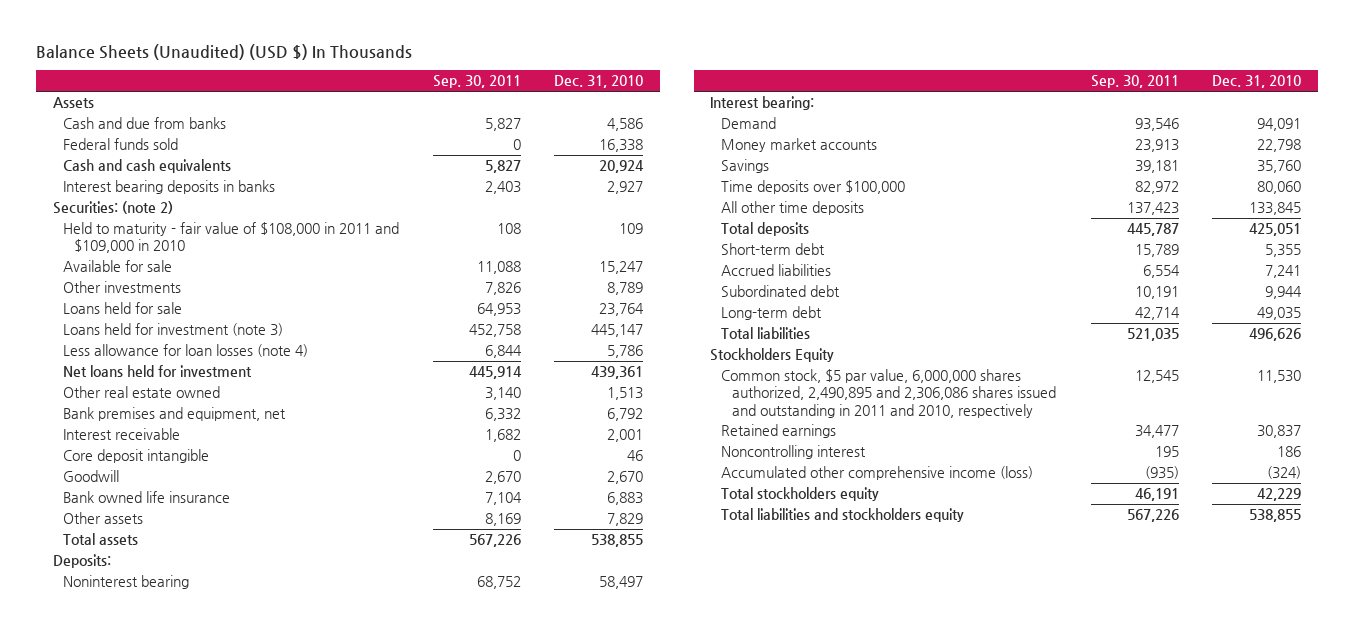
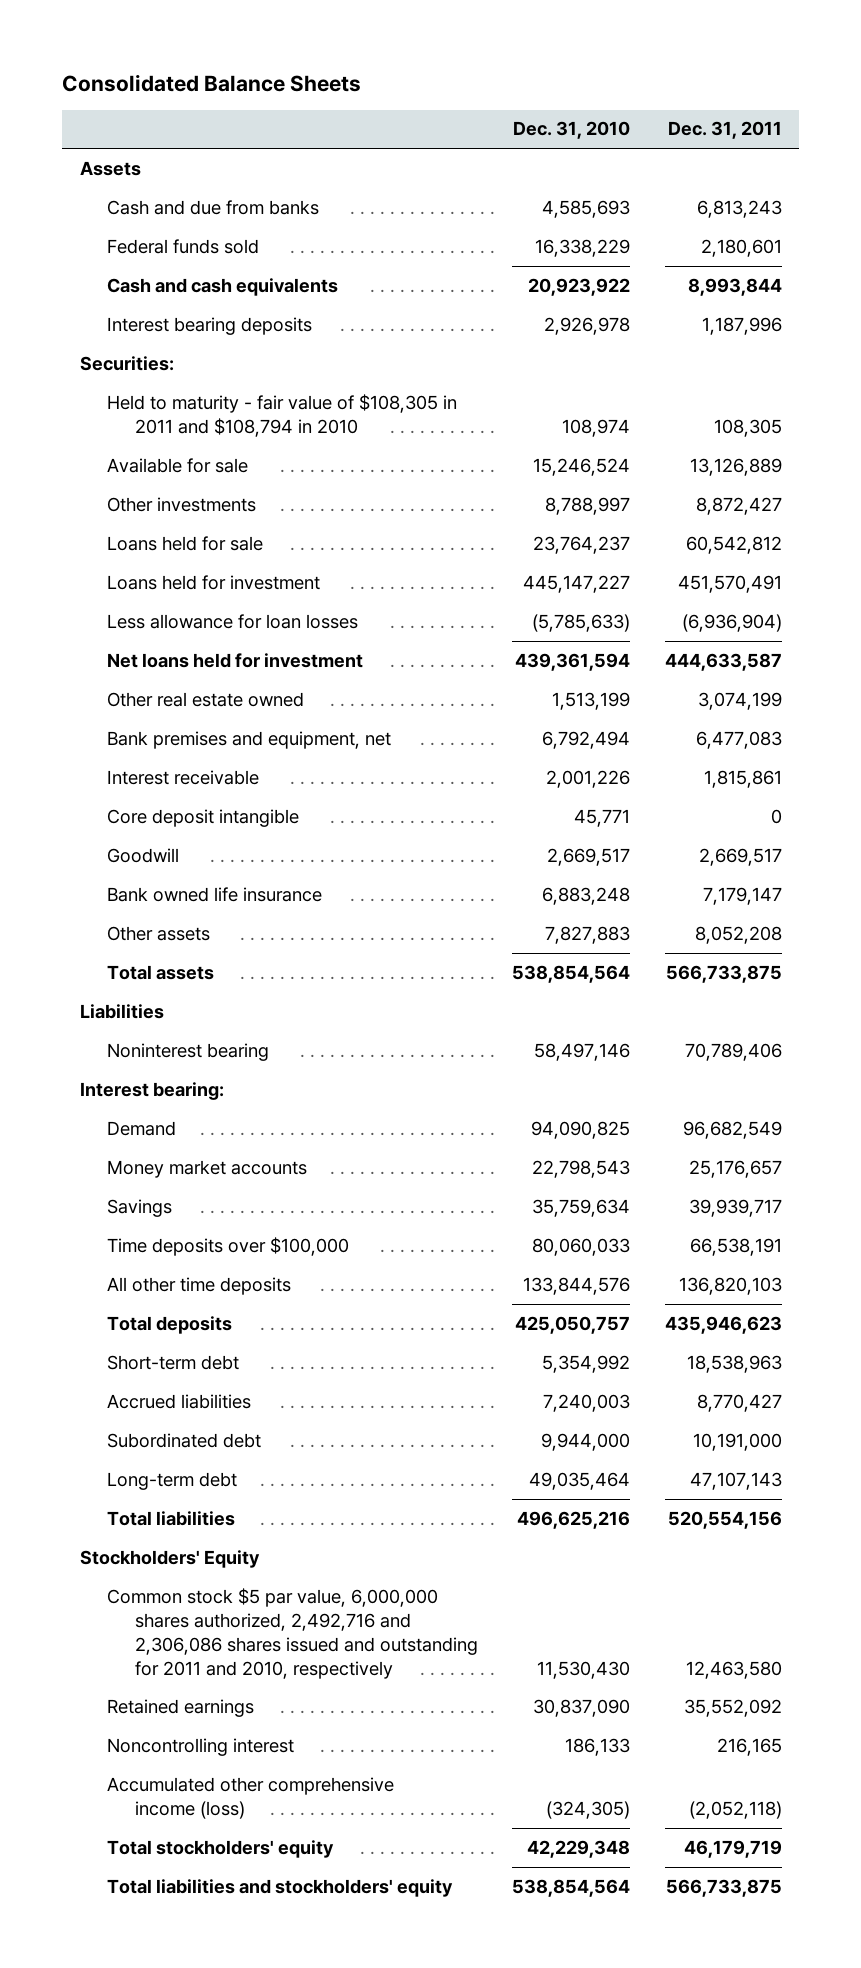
- Balance Sheets (Unaudited) (USD $) In Thousands
+ Consolidated Balance Sheets
- | Sep. 30, 2011 | Dec. 31, 2010
+ | Dec. 31, 2010 | Dec. 31, 2011
- Cash and due from banks | 5,827 | 4,586
- Federal funds sold | 0 | 16,338
- Cash and cash equivalents | 5,827 | 20,924
- Interest bearing deposits in banks | 2,403 | 2,927
- Securities: (note 2)
- Held to maturity - fair value of $108,000 in 2011 and $109,000 in 2010 | 108 | 109
- Available for sale | 11,088 | 15,247
- Other investments | 7,826 | 8,789
- Loans held for sale | 64,953 | 23,764
- Loans held for investment (note 3) | 452,758 | 445,147
- Less allowance for loan losses (note 4) | 6,844 | 5,786
- Net loans held for investment | 445,914 | 439,361
- Other real estate owned | 3,140 | 1,513
- Bank premises and equipment, net | 6,332 | 6,792
- Interest receivable | 1,682 | 2,001
- Core deposit intangible | 0 | 46
- Goodwill | 2,670 | 2,670
- Bank owned life insurance | 7,104 | 6,883
- Other assets | 8,169 | 7,829
- Total assets | 567,226 | 538,855
- Deposits:
- Noninterest bearing | 68,752 | 58,497
+ Cash and due from banks | 4,585,693 | 6,813,243
+ Federal funds sold | 16,338,229 | 2,180,601
+ Cash and cash equivalents | 20,923,922 | 8,993,844
+ Interest bearing deposits | 2,926,978 | 1,187,996
+ Securities:
+ Held to maturity - fair value of $108,305 in 2011 and $108,794 in 2010 | 108,974 | 108,305
+ Available for sale | 15,246,524 | 13,126,889
+ Other investments | 8,788,997 | 8,872,427
+ Loans held for sale | 23,764,237 | 60,542,812
+ Loans held for investment | 445,147,227 | 451,570,491
+ Less allowance for loan losses | (5,785,633) | (6,936,904)
+ Net loans held for investment | 439,361,594 | 444,633,587
+ Other real estate owned | 1,513,199 | 3,074,199
+ Bank premises and equipment, net | 6,792,494 | 6,477,083
+ Interest receivable | 2,001,226 | 1,815,861
+ Core deposit intangible | 45,771 | 0
+ Goodwill | 2,669,517 | 2,669,517
+ Bank owned life insurance | 6,883,248 | 7,179,147
+ Other assets | 7,827,883 | 8,052,208
+ Total assets | 538,854,564 | 566,733,875
+ Liabilities
+ Noninterest bearing | 58,497,146 | 70,789,406
- Demand | 93,546 | 94,091
- Money market accounts | 23,913 | 22,798
- Savings | 39,181 | 35,760
- Time deposits over $100,000 | 82,972 | 80,060
- All other time deposits | 137,423 | 133,845
- Total deposits | 445,787 | 425,051
- Short-term debt | 15,789 | 5,355
- Accrued liabilities | 6,554 | 7,241
- Subordinated debt | 10,191 | 9,944
- Long-term debt | 42,714 | 49,035
- Total liabilities | 521,035 | 496,626
- Stockholders Equity
- Common stock, $5 par value, 6,000,000 shares authorized, 2,490,895 and 2,306,086 shares issued and outstanding in 2011 and 2010, respectively | 12,545 | 11,530
- Retained earnings | 34,477 | 30,837
- Noncontrolling interest | 195 | 186
- Accumulated other comprehensive income (loss) | (935) | (324)
- Total stockholders equity | 46,191 | 42,229
- Total liabilities and stockholders equity | 567,226 | 538,855
+ Demand | 94,090,825 | 96,682,549
+ Money market accounts | 22,798,543 | 25,176,657
+ Savings | 35,759,634 | 39,939,717
+ Time deposits over $100,000 | 80,060,033 | 66,538,191
+ All other time deposits | 133,844,576 | 136,820,103
+ Total deposits | 425,050,757 | 435,946,623
+ Short-term debt | 5,354,992 | 18,538,963
+ Accrued liabilities | 7,240,003 | 8,770,427
+ Subordinated debt | 9,944,000 | 10,191,000
+ Long-term debt | 49,035,464 | 47,107,143
+ Total liabilities | 496,625,216 | 520,554,156
+ Stockholders' Equity
+ Common stock $5 par value, 6,000,000 shares authorized, 2,492,716 and 2,306,086 shares issued and outstanding for 2011 and 2010, respectively | 11,530,430 | 12,463,580
+ Retained earnings | 30,837,090 | 35,552,092
+ Noncontrolling interest | 186,133 | 216,165
+ Accumulated other comprehensive income (loss) | (324,305) | (2,052,118)
+ Total stockholders' equity | 42,229,348 | 46,179,719
+ Total liabilities and stockholders' equity | 538,854,564 | 566,733,875

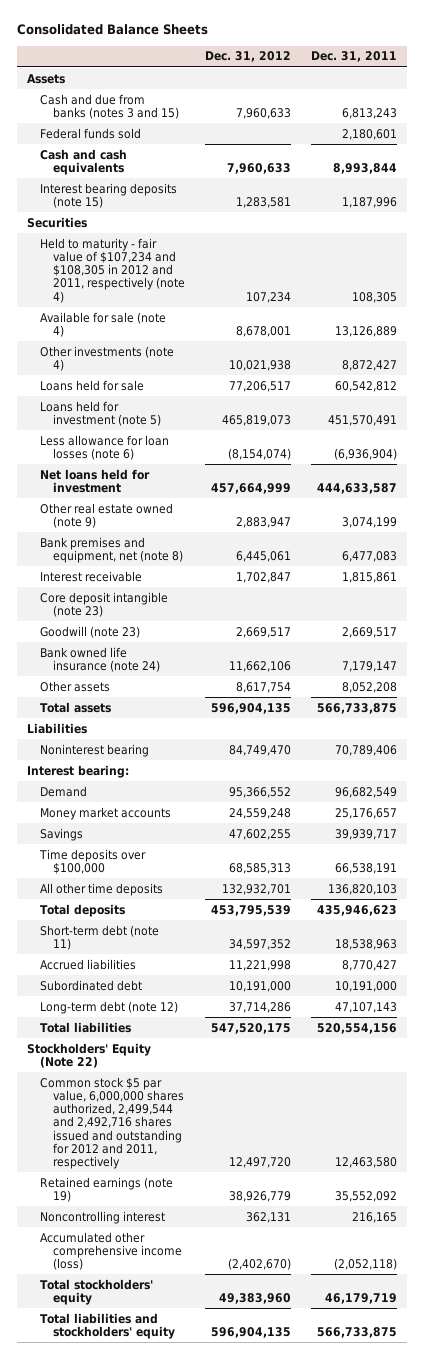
- | Dec. 31, 2010 | Dec. 31, 2011
+ | Dec. 31, 2012 | Dec. 31, 2011
- Cash and due from banks | 4,585,693 | 6,813,243
+ Cash and due from banks (notes 3 and 15) | 7,960,633 | 6,813,243
- Interest bearing deposits | 2,926,978 | 1,187,996
- Securities:
- Held to maturity - fair value of $108,305 in 2011 and $108,794 in 2010 | 108,974 | 108,305
- Available for sale | 15,246,524 | 13,126,889
- Other investments | 8,788,997 | 8,872,427
+ Interest bearing deposits (note 15) | 1,283,581 | 1,187,996
+ Securities
+ Held to maturity - fair value of $107,234 and $108,305 in 2012 and 2011, respectively (note 4) | 107,234 | 108,305
+ Available for sale (note 4) | 8,678,001 | 13,126,889
+ Other investments (note 4) | 10,021,938 | 8,872,427
- Loans held for investment | 445,147,227 | 451,570,491
- Less allowance for loan losses | (5,785,633) | (6,936,904)
+ Loans held for investment (note 5) | 465,819,073 | 451,570,491
+ Less allowance for loan losses (note 6) | (8,154,074) | (6,936,904)
- Other real estate owned | 1,513,199 | 3,074,199
- Bank premises and equipment, net | 6,792,494 | 6,477,083
+ Other real estate owned (note 9) | 2,883,947 | 3,074,199
+ Bank premises and equipment, net (note 8) | 6,445,061 | 6,477,083
- Core deposit intangible | 45,771 | 0
- Goodwill | 2,669,517 | 2,669,517
- Bank owned life insurance | 6,883,248 | 7,179,147
+ Core deposit intangible (note 23)
+ Goodwill (note 23) | 2,669,517 | 2,669,517
+ Bank owned life insurance (note 24) | 11,662,106 | 7,179,147
- Short-term debt | 5,354,992 | 18,538,963
+ Short-term debt (note 11) | 34,597,352 | 18,538,963
- Long-term debt | 49,035,464 | 47,107,143
+ Long-term debt (note 12) | 37,714,286 | 47,107,143
- Stockholders' Equity
- Common stock $5 par value, 6,000,000 shares authorized, 2,492,716 and 2,306,086 shares issued and outstanding for 2011 and 2010, respectively | 11,530,430 | 12,463,580
- Retained earnings | 30,837,090 | 35,552,092
+ Stockholders' Equity (Note 22)
+ Common stock $5 par value, 6,000,000 shares authorized, 2,499,544 and 2,492,716 shares issued and outstanding for 2012 and 2011, respectively | 12,497,720 | 12,463,580
+ Retained earnings (note 19) | 38,926,779 | 35,552,092

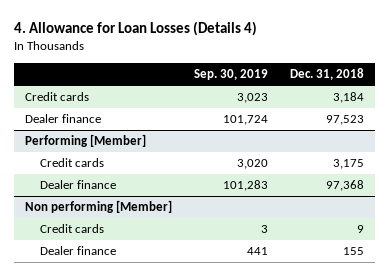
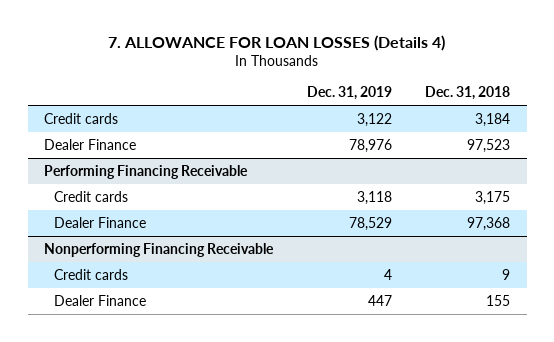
- 4. Allowance for Loan Losses (Details 4)
+ 7. ALLOWANCE FOR LOAN LOSSES (Details 4)
- | Sep. 30, 2019 | Dec. 31, 2018
+ | Dec. 31, 2019 | Dec. 31, 2018
- Dealer finance | 101,724 | 97,523
- Performing [Member]
+ Dealer Finance | 78,976 | 97,523
+ Performing Financing Receivable
- Dealer finance | 101,283 | 97,368
- Non performing [Member]
+ Dealer Finance | 78,529 | 97,368
+ Nonperforming Financing Receivable
- Dealer finance | 441 | 155
+ Dealer Finance | 447 | 155

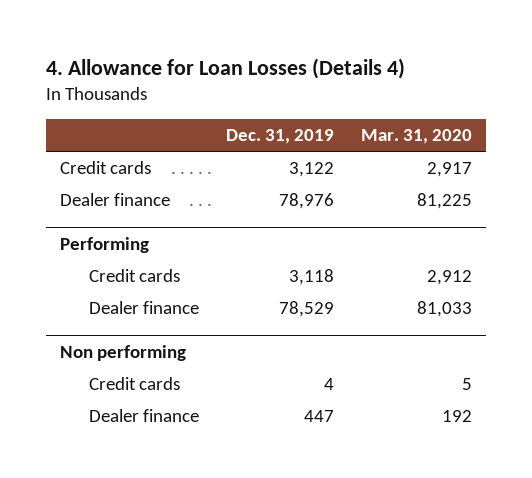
- 7. ALLOWANCE FOR LOAN LOSSES (Details 4)
+ 4. Allowance for Loan Losses (Details 4)
- | Dec. 31, 2019 | Dec. 31, 2018
+ | Dec. 31, 2019 | Mar. 31, 2020
- Dealer Finance | 78,976 | 97,523
- Performing Financing Receivable
+ Dealer finance | 78,976 | 81,225
+ Performing
- Dealer Finance | 78,529 | 97,368
- Nonperforming Financing Receivable
+ Dealer finance | 78,529 | 81,033
+ Non performing
- Dealer Finance | 447 | 155
+ Dealer finance | 447 | 192

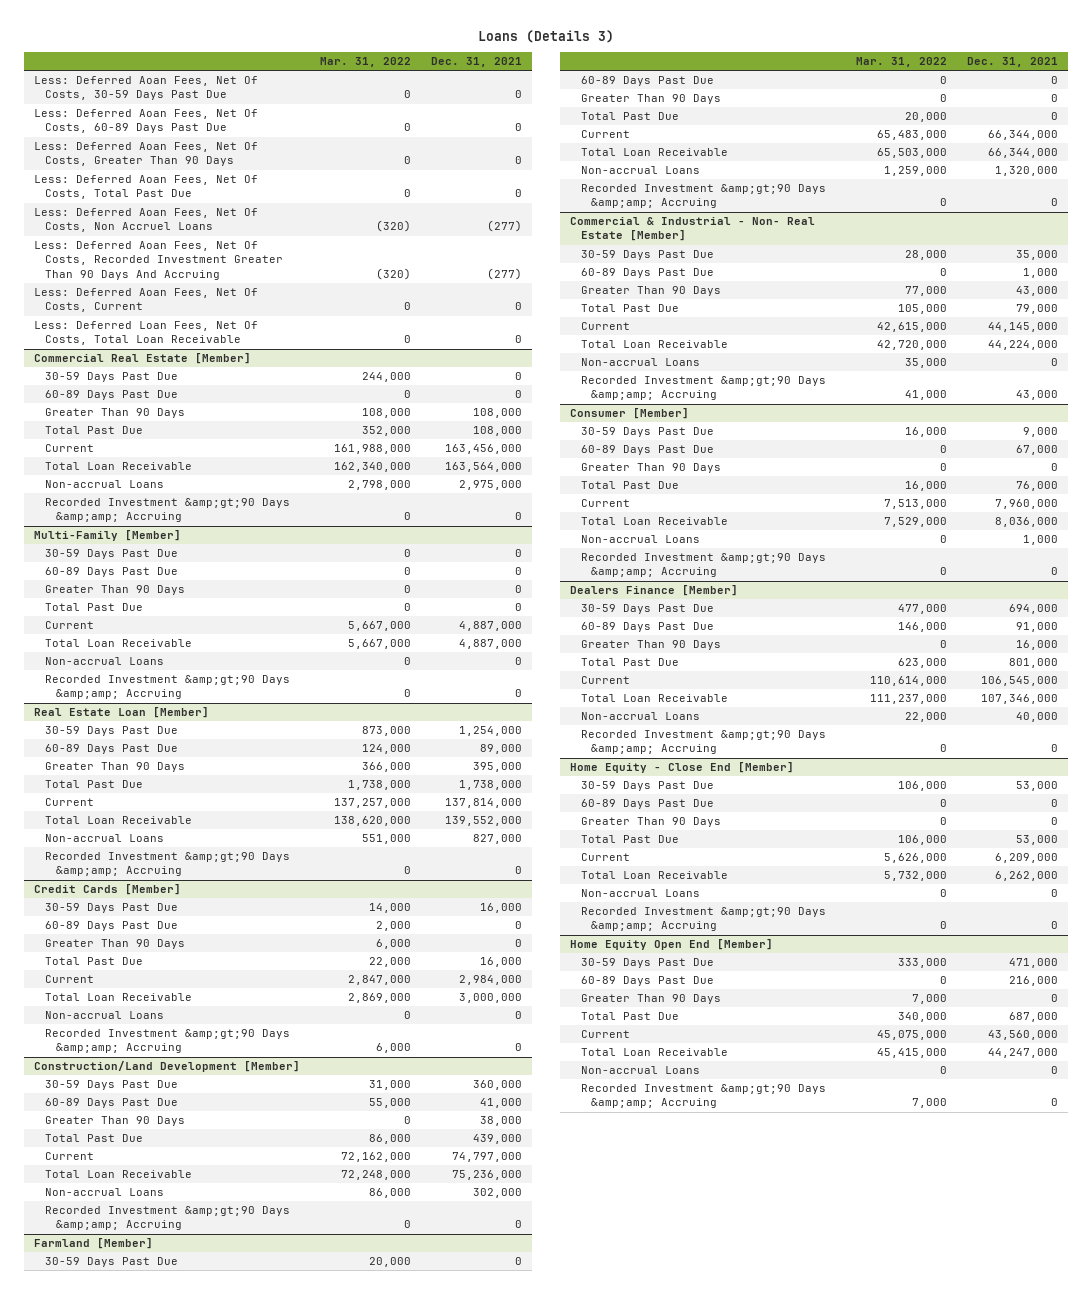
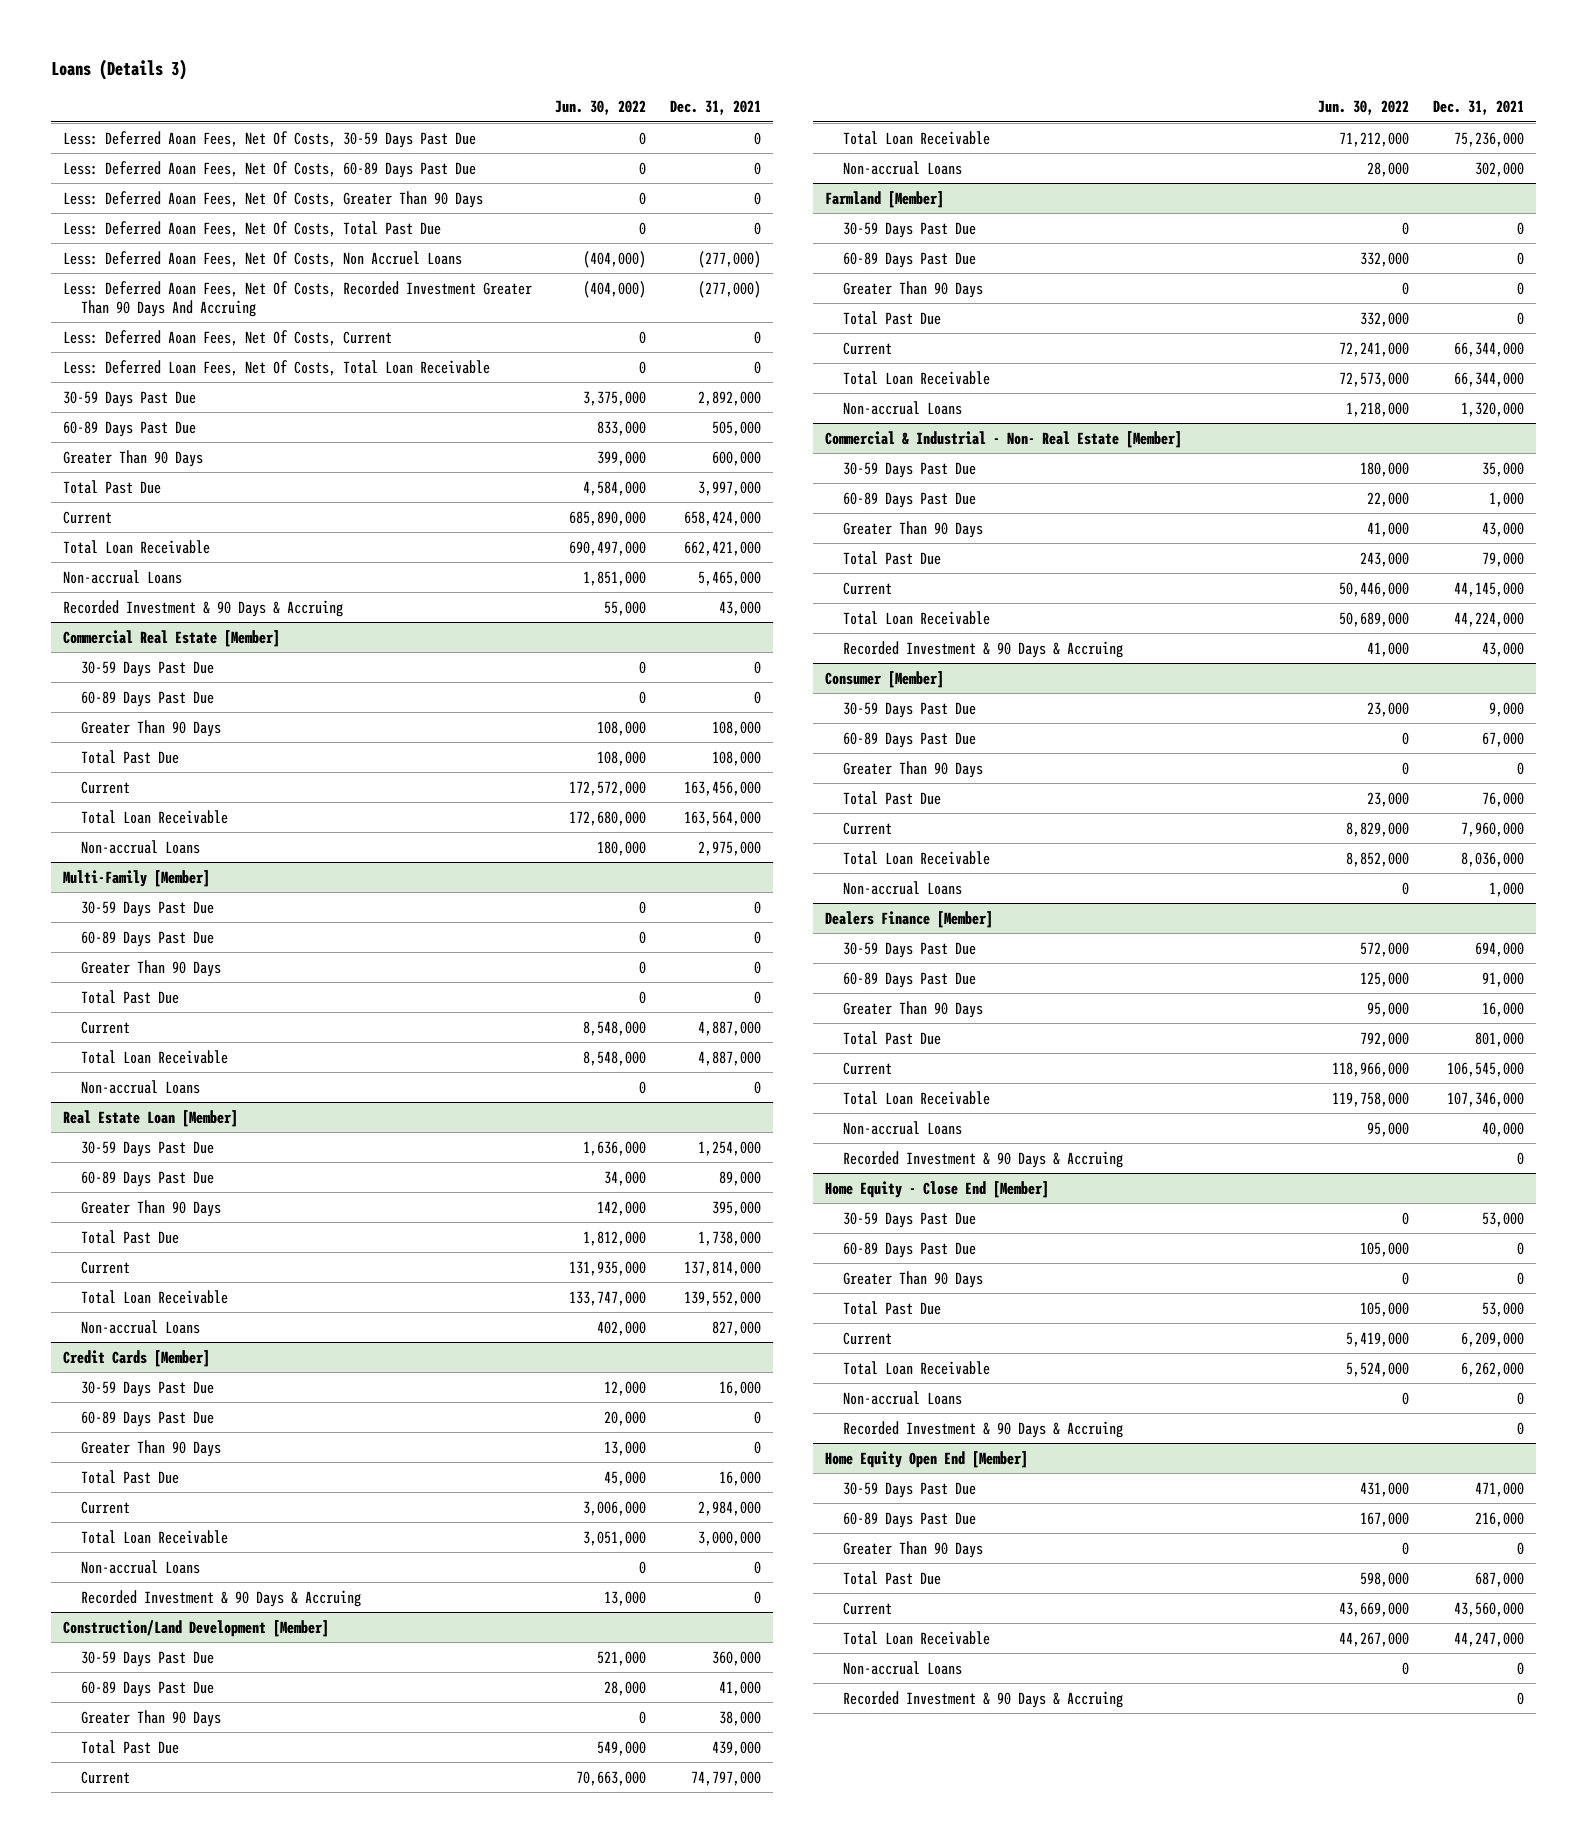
- | Mar. 31, 2022 | Dec. 31, 2021
+ | Jun. 30, 2022 | Dec. 31, 2021
- Less: Deferred Aoan Fees, Net Of Costs, Non Accruel Loans | (320) | (277)
- Less: Deferred Aoan Fees, Net Of Costs, Recorded Investment Greater Than 90 Days And Accruing | (320) | (277)
+ Less: Deferred Aoan Fees, Net Of Costs, Non Accruel Loans | (404,000) | (277,000)
+ Less: Deferred Aoan Fees, Net Of Costs, Recorded Investment Greater Than 90 Days And Accruing | (404,000) | (277,000)
+ 30-59 Days Past Due | 3,375,000 | 2,892,000
+ 60-89 Days Past Due | 833,000 | 505,000
+ Greater Than 90 Days | 399,000 | 600,000
+ Total Past Due | 4,584,000 | 3,997,000
+ Current | 685,890,000 | 658,424,000
+ Total Loan Receivable | 690,497,000 | 662,421,000
+ Non-accrual Loans | 1,851,000 | 5,465,000
+ Recorded Investment & 90 Days & Accruing | 55,000 | 43,000
@ Commercial Real Estate [Member]
- Recorded Investment &amp;gt;90 Days &amp;amp; Accruing | 0 | 0
@ Multi-Family [Member]
- Recorded Investment &amp;gt;90 Days &amp;amp; Accruing | 0 | 0
@ Real Estate Loan [Member]
- Recorded Investment &amp;gt;90 Days &amp;amp; Accruing | 0 | 0
@ Credit Cards [Member]
- Recorded Investment &amp;gt;90 Days &amp;amp; Accruing | 6,000 | 0
+ Recorded Investment & 90 Days & Accruing | 13,000 | 0
@ Construction/Land Development [Member]
- Recorded Investment &amp;gt;90 Days &amp;amp; Accruing | 0 | 0
@ Farmland [Member]
- Recorded Investment &amp;gt;90 Days &amp;amp; Accruing | 0 | 0
@ Commercial & Industrial - Non- Real Estate [Member]
- Non-accrual Loans | 35,000 | 0
- Recorded Investment &amp;gt;90 Days &amp;amp; Accruing | 41,000 | 43,000
+ Recorded Investment & 90 Days & Accruing | 41,000 | 43,000
@ Consumer [Member]
- Recorded Investment &amp;gt;90 Days &amp;amp; Accruing | 0 | 0
@ Dealers Finance [Member]
- Recorded Investment &amp;gt;90 Days &amp;amp; Accruing | 0 | 0
+ Recorded Investment & 90 Days & Accruing | | 0
@ Home Equity - Close End [Member]
- Recorded Investment &amp;gt;90 Days &amp;amp; Accruing | 0 | 0
+ Recorded Investment & 90 Days & Accruing | | 0
@ Home Equity Open End [Member]
- Recorded Investment &amp;gt;90 Days &amp;amp; Accruing | 7,000 | 0
+ Recorded Investment & 90 Days & Accruing | | 0

